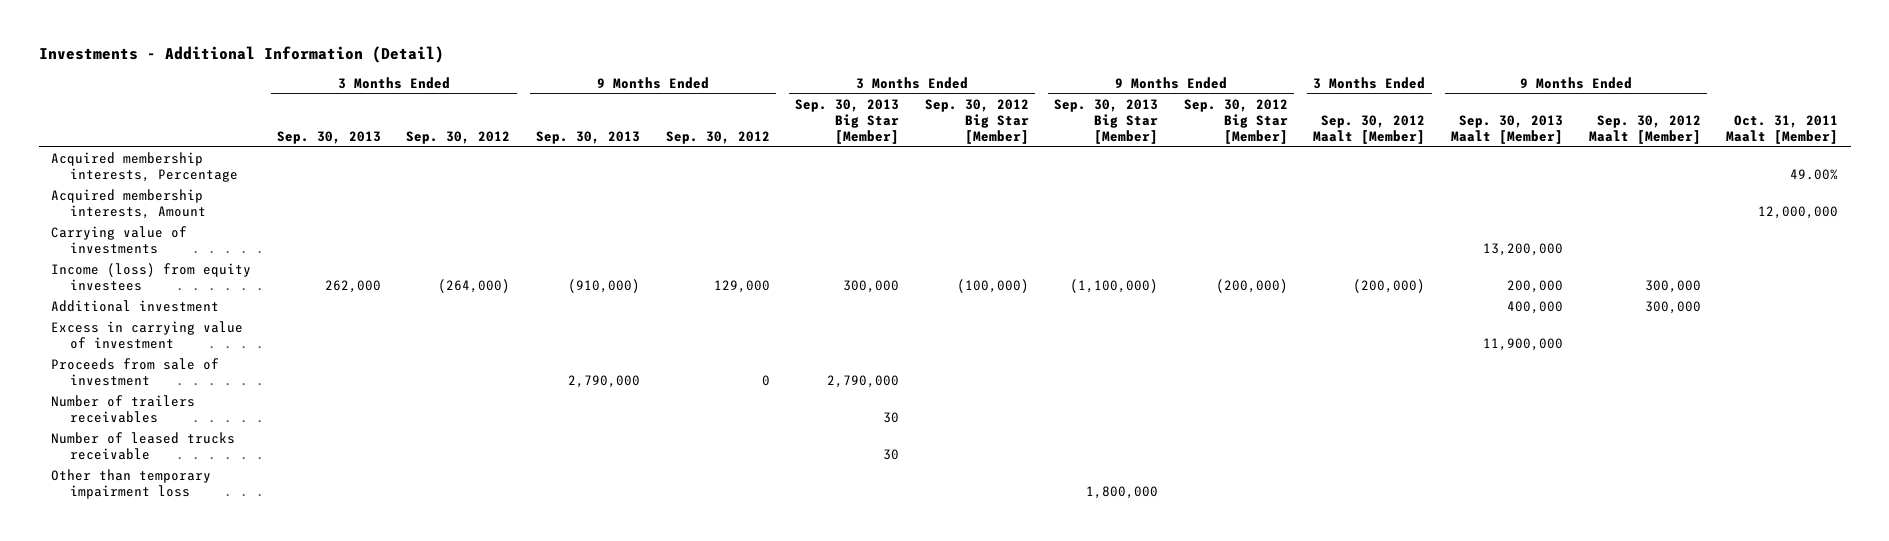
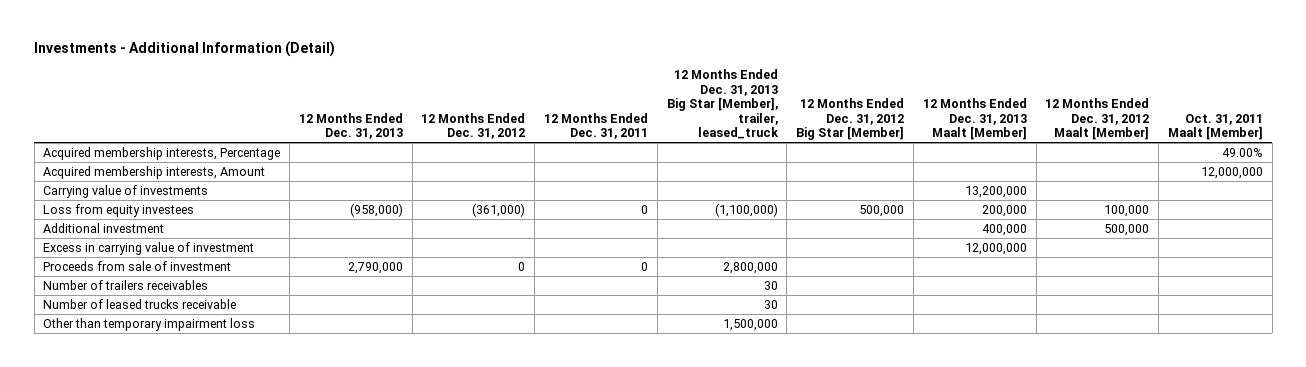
- | 3 Months Ended Sep. 30, 2013 | 3 Months Ended Sep. 30, 2012 | 9 Months Ended Sep. 30, 2013 | 9 Months Ended Sep. 30, 2012 | 3 Months Ended Sep. 30, 2013 Big Star [Member] | 3 Months Ended Sep. 30, 2012 Big Star [Member] | 9 Months Ended Sep. 30, 2013 Big Star [Member] | 9 Months Ended Sep. 30, 2012 Big Star [Member] | 3 Months Ended Sep. 30, 2012 Maalt [Member] | 9 Months Ended Sep. 30, 2013 Maalt [Member] | 9 Months Ended Sep. 30, 2012 Maalt [Member] | Oct. 31, 2011 Maalt [Member]
+ | 12 Months Ended Dec. 31, 2013 | 12 Months Ended Dec. 31, 2012 | 12 Months Ended Dec. 31, 2011 | 12 Months Ended Dec. 31, 2013 Big Star [Member], trailer, leased_truck | 12 Months Ended Dec. 31, 2012 Big Star [Member] | 12 Months Ended Dec. 31, 2013 Maalt [Member] | 12 Months Ended Dec. 31, 2012 Maalt [Member] | Oct. 31, 2011 Maalt [Member]
- Income (loss) from equity investees | 262,000 | (264,000) | (910,000) | 129,000 | 300,000 | (100,000) | (1,100,000) | (200,000) | (200,000) | 200,000 | 300,000 |
+ Loss from equity investees | (958,000) | (361,000) | 0 | (1,100,000) | 500,000 | 200,000 | 100,000 |

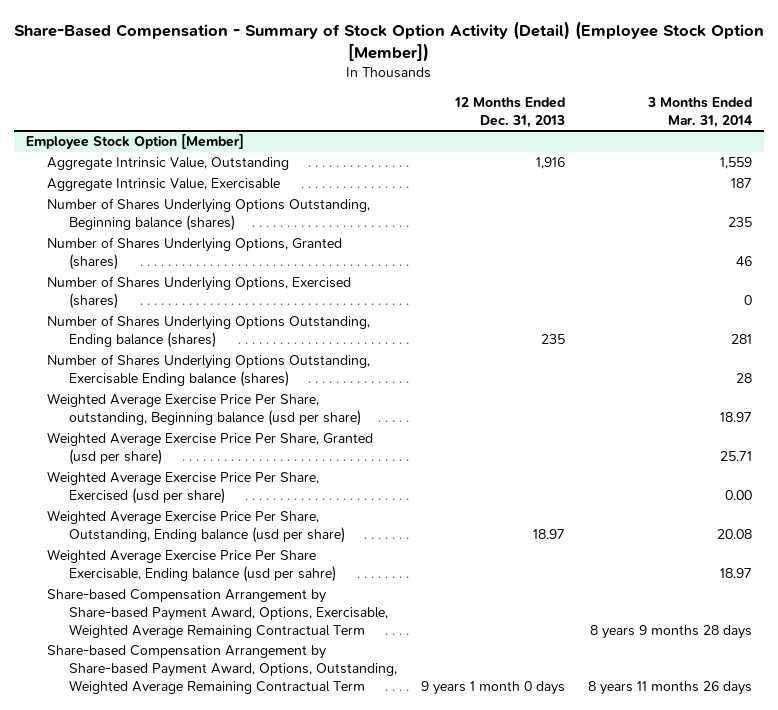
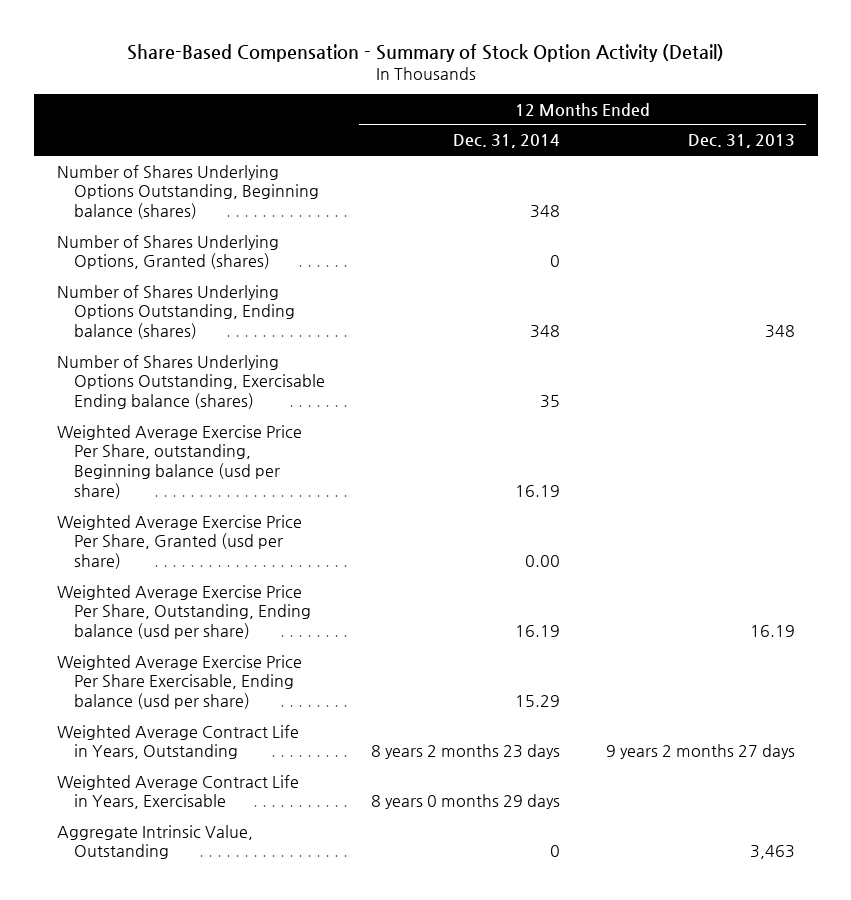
- Share-Based Compensation - Summary of Stock Option Activity (Detail) (Employee Stock Option [Member])
+ Share-Based Compensation - Summary of Stock Option Activity (Detail)
- | 12 Months Ended Dec. 31, 2013 | 3 Months Ended Mar. 31, 2014
+ | 12 Months Ended Dec. 31, 2014 | 12 Months Ended Dec. 31, 2013
- Employee Stock Option [Member]
- Aggregate Intrinsic Value, Outstanding | 1,916 | 1,559
- Aggregate Intrinsic Value, Exercisable | | 187
- Number of Shares Underlying Options Outstanding, Beginning balance (shares) | | 235
- Number of Shares Underlying Options, Granted (shares) | | 46
- Number of Shares Underlying Options, Exercised (shares) | | 0
- Number of Shares Underlying Options Outstanding, Ending balance (shares) | 235 | 281
- Number of Shares Underlying Options Outstanding, Exercisable Ending balance (shares) | | 28
- Weighted Average Exercise Price Per Share, outstanding, Beginning balance (usd per share) | | 18.97
- Weighted Average Exercise Price Per Share, Granted (usd per share) | | 25.71
- Weighted Average Exercise Price Per Share, Exercised (usd per share) | | 0.00
- Weighted Average Exercise Price Per Share, Outstanding, Ending balance (usd per share) | 18.97 | 20.08
- Weighted Average Exercise Price Per Share Exercisable, Ending balance (usd per sahre) | | 18.97
- Share-based Compensation Arrangement by Share-based Payment Award, Options, Exercisable, Weighted Average Remaining Contractual Term | | 8 years 9 months 28 days
- Share-based Compensation Arrangement by Share-based Payment Award, Options, Outstanding, Weighted Average Remaining Contractual Term | 9 years 1 month 0 days | 8 years 11 months 26 days
+ Number of Shares Underlying Options Outstanding, Beginning balance (shares) | 348 |
+ Number of Shares Underlying Options, Granted (shares) | 0 |
+ Number of Shares Underlying Options Outstanding, Ending balance (shares) | 348 | 348
+ Number of Shares Underlying Options Outstanding, Exercisable Ending balance (shares) | 35 |
+ Weighted Average Exercise Price Per Share, outstanding, Beginning balance (usd per share) | 16.19 |
+ Weighted Average Exercise Price Per Share, Granted (usd per share) | 0.00 |
+ Weighted Average Exercise Price Per Share, Outstanding, Ending balance (usd per share) | 16.19 | 16.19
+ Weighted Average Exercise Price Per Share Exercisable, Ending balance (usd per share) | 15.29 |
+ Weighted Average Contract Life in Years, Outstanding | 8 years 2 months 23 days | 9 years 2 months 27 days
+ Weighted Average Contract Life in Years, Exercisable | 8 years 0 months 29 days |
+ Aggregate Intrinsic Value, Outstanding | 0 | 3,463

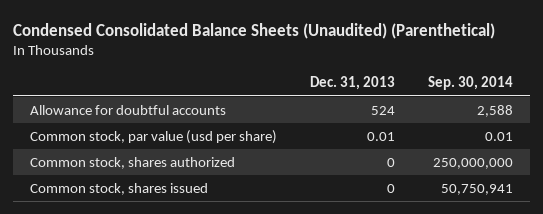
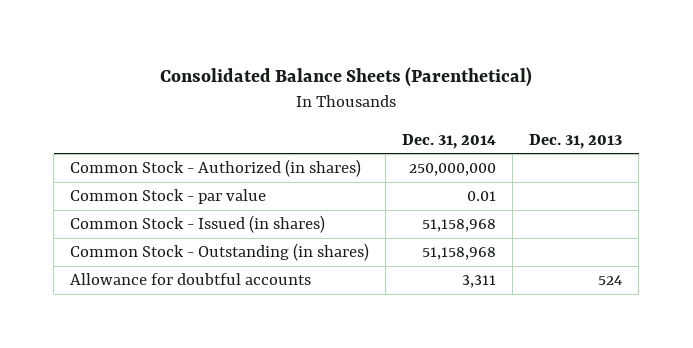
- Condensed Consolidated Balance Sheets (Unaudited) (Parenthetical)
+ Consolidated Balance Sheets (Parenthetical)
- | Dec. 31, 2013 | Sep. 30, 2014
+ | Dec. 31, 2014 | Dec. 31, 2013
+ Common Stock - Authorized (in shares) | 250,000,000 |
+ Common Stock - par value | 0.01 |
+ Common Stock - Issued (in shares) | 51,158,968 |
+ Common Stock - Outstanding (in shares) | 51,158,968 |
- Common stock, par value (usd per share) | 0.01 | 0.01
- Common stock, shares authorized | 0 | 250,000,000
- Common stock, shares issued | 0 | 50,750,941

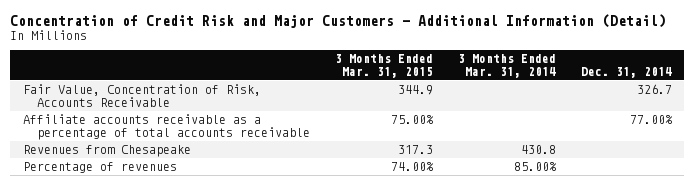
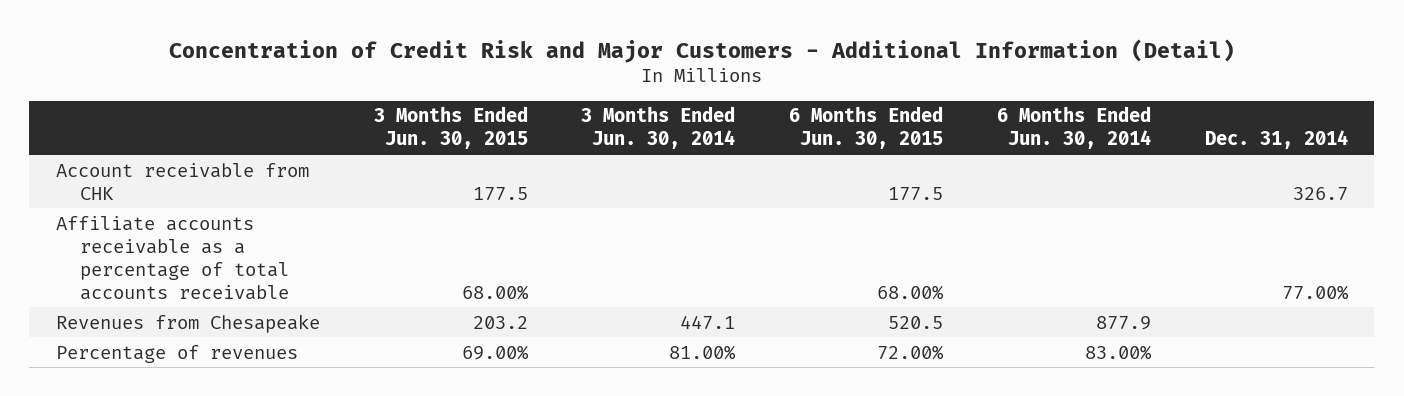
- | 3 Months Ended Mar. 31, 2015 | 3 Months Ended Mar. 31, 2014 | Dec. 31, 2014
+ | 3 Months Ended Jun. 30, 2015 | 3 Months Ended Jun. 30, 2014 | 6 Months Ended Jun. 30, 2015 | 6 Months Ended Jun. 30, 2014 | Dec. 31, 2014
- Fair Value, Concentration of Risk, Accounts Receivable | 344.9 | | 326.7
+ Account receivable from CHK | 177.5 | | 177.5 | | 326.7

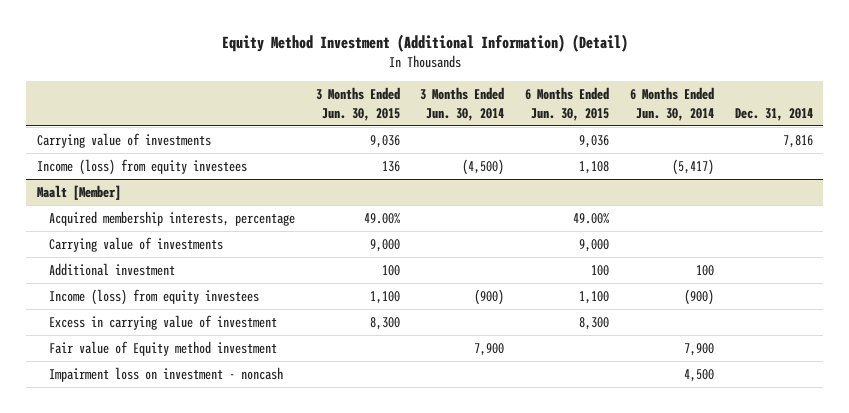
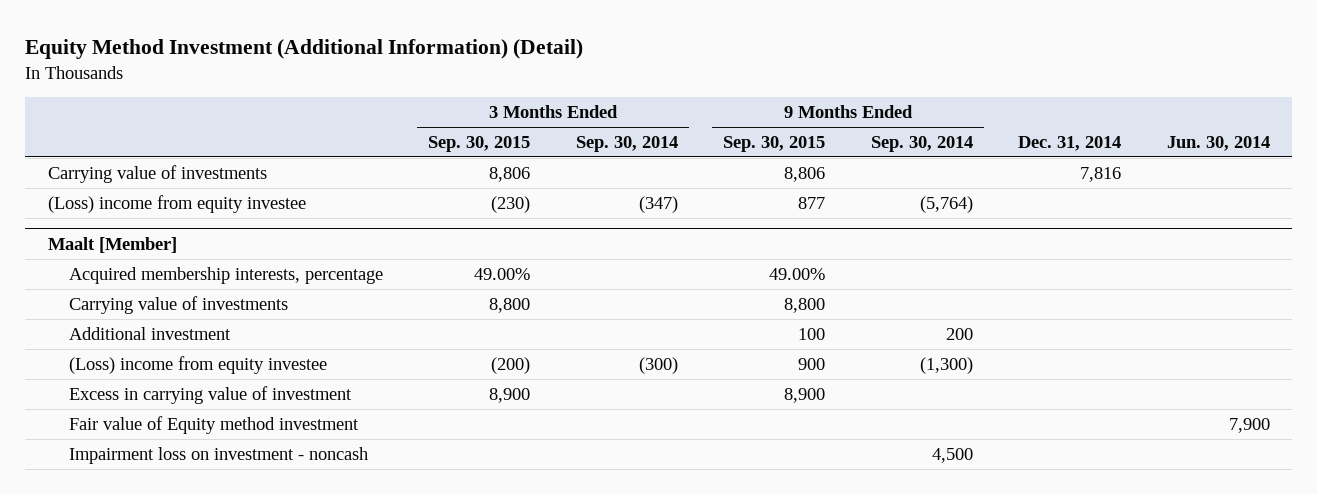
- | 3 Months Ended Jun. 30, 2015 | 3 Months Ended Jun. 30, 2014 | 6 Months Ended Jun. 30, 2015 | 6 Months Ended Jun. 30, 2014 | Dec. 31, 2014
+ | 3 Months Ended Sep. 30, 2015 | 3 Months Ended Sep. 30, 2014 | 9 Months Ended Sep. 30, 2015 | 9 Months Ended Sep. 30, 2014 | Dec. 31, 2014 | Jun. 30, 2014
- Income (loss) from equity investees | 136 | (4,500) | 1,108 | (5,417) |
+ (Loss) income from equity investee | (230) | (347) | 877 | (5,764) | |
@ Maalt [Member]
- Income (loss) from equity investees | 1,100 | (900) | 1,100 | (900) |
+ (Loss) income from equity investee | (200) | (300) | 900 | (1,300) | |

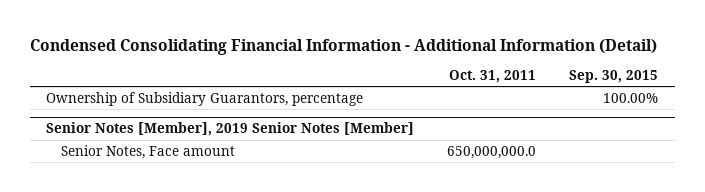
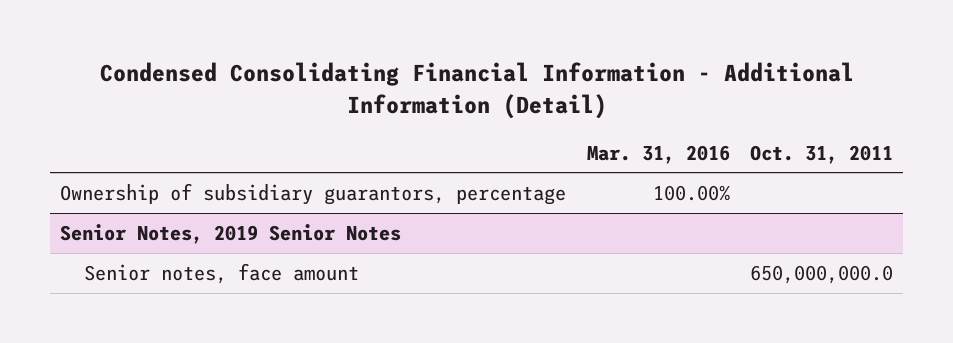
- | Oct. 31, 2011 | Sep. 30, 2015
+ | Mar. 31, 2016 | Oct. 31, 2011
- Ownership of Subsidiary Guarantors, percentage | | 100.00%
- Senior Notes [Member], 2019 Senior Notes [Member]
- Senior Notes, Face amount | 650,000,000.0 |
+ Ownership of subsidiary guarantors, percentage | 100.00% |
+ Senior Notes, 2019 Senior Notes
+ Senior notes, face amount | | 650,000,000.0

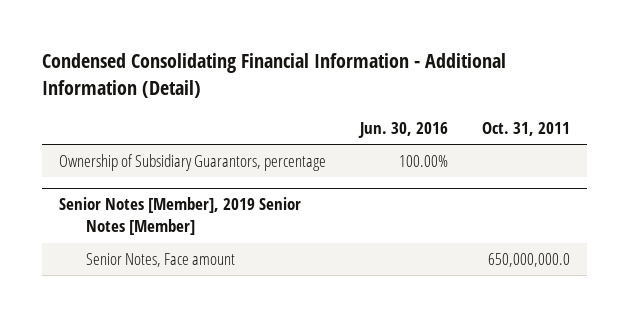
- | Mar. 31, 2016 | Oct. 31, 2011
+ | Jun. 30, 2016 | Oct. 31, 2011
- Ownership of subsidiary guarantors, percentage | 100.00% |
- Senior Notes, 2019 Senior Notes
- Senior notes, face amount | | 650,000,000.0
+ Ownership of Subsidiary Guarantors, percentage | 100.00% |
+ Senior Notes [Member], 2019 Senior Notes [Member]
+ Senior Notes, Face amount | | 650,000,000.0

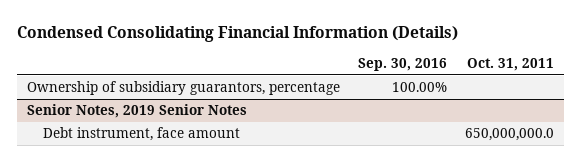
- Condensed Consolidating Financial Information - Additional Information (Detail)
+ Condensed Consolidating Financial Information (Details)
- | Jun. 30, 2016 | Oct. 31, 2011
+ | Sep. 30, 2016 | Oct. 31, 2011
- Ownership of Subsidiary Guarantors, percentage | 100.00% |
- Senior Notes [Member], 2019 Senior Notes [Member]
- Senior Notes, Face amount | | 650,000,000.0
+ Ownership of subsidiary guarantors, percentage | 100.00% |
+ Senior Notes, 2019 Senior Notes
+ Debt instrument, face amount | | 650,000,000.0

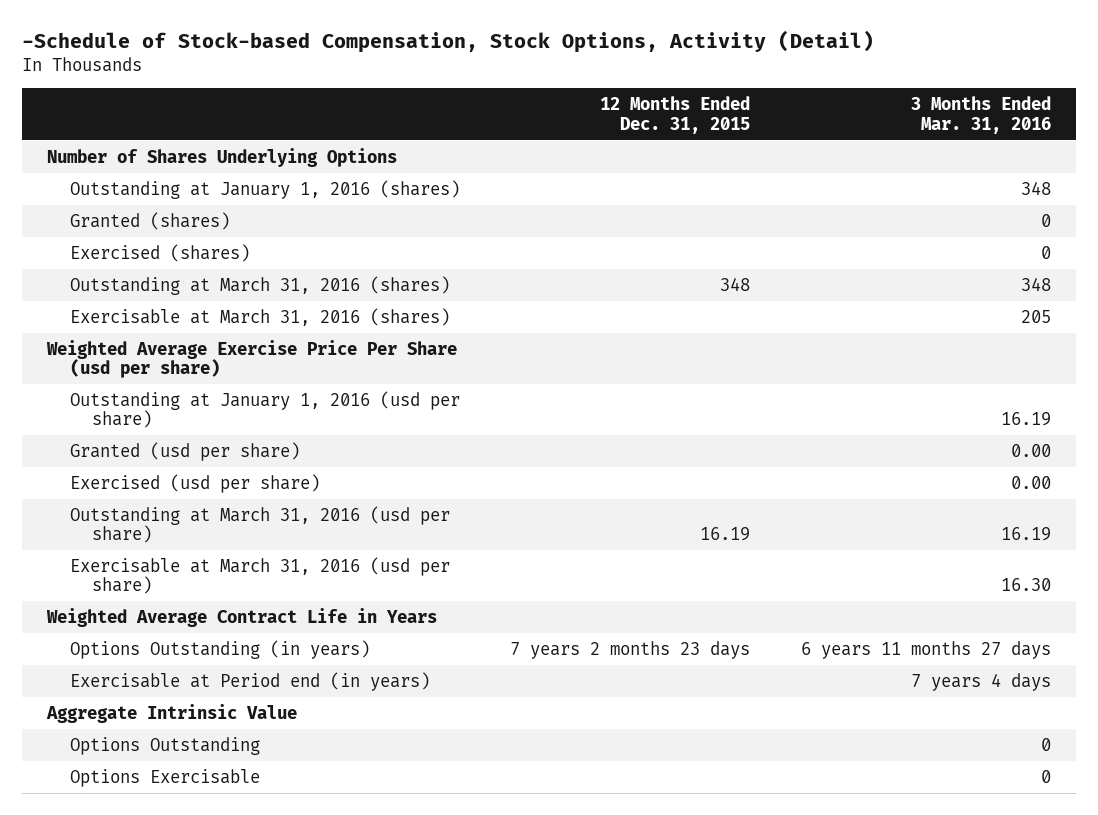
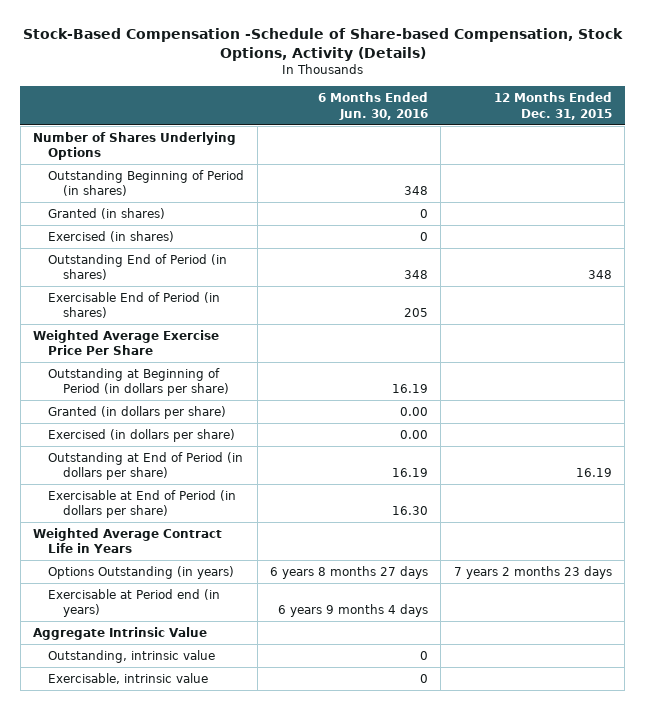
- -Schedule of Stock-based Compensation, Stock Options, Activity (Detail)
+ Stock-Based Compensation -Schedule of Share-based Compensation, Stock Options, Activity (Details)
- | 12 Months Ended Dec. 31, 2015 | 3 Months Ended Mar. 31, 2016
+ | 6 Months Ended Jun. 30, 2016 | 12 Months Ended Dec. 31, 2015
- Outstanding at January 1, 2016 (shares) | | 348
- Granted (shares) | | 0
- Exercised (shares) | | 0
- Outstanding at March 31, 2016 (shares) | 348 | 348
- Exercisable at March 31, 2016 (shares) | | 205
- Weighted Average Exercise Price Per Share (usd per share)
- Outstanding at January 1, 2016 (usd per share) | | 16.19
- Granted (usd per share) | | 0.00
- Exercised (usd per share) | | 0.00
- Outstanding at March 31, 2016 (usd per share) | 16.19 | 16.19
- Exercisable at March 31, 2016 (usd per share) | | 16.30
+ Outstanding Beginning of Period (in shares) | 348 |
+ Granted (in shares) | 0 |
+ Exercised (in shares) | 0 |
+ Outstanding End of Period (in shares) | 348 | 348
+ Exercisable End of Period (in shares) | 205 |
+ Weighted Average Exercise Price Per Share
+ Outstanding at Beginning of Period (in dollars per share) | 16.19 |
+ Granted (in dollars per share) | 0.00 |
+ Exercised (in dollars per share) | 0.00 |
+ Outstanding at End of Period (in dollars per share) | 16.19 | 16.19
+ Exercisable at End of Period (in dollars per share) | 16.30 |
- Options Outstanding | | 0
- Options Exercisable | | 0
+ Outstanding, intrinsic value | 0 |
+ Exercisable, intrinsic value | 0 |

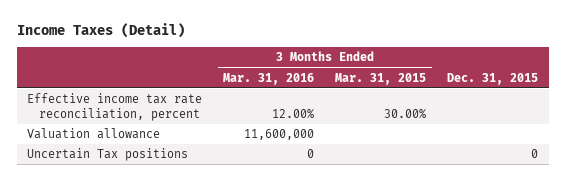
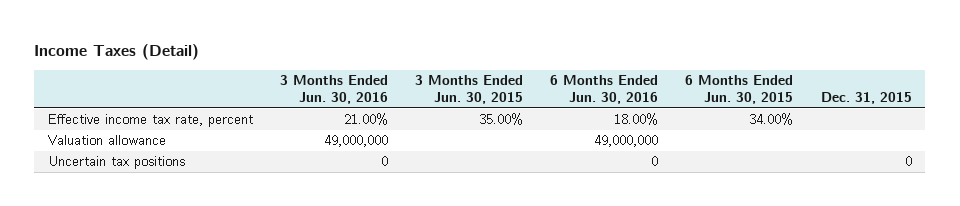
- | 3 Months Ended Mar. 31, 2016 | 3 Months Ended Mar. 31, 2015 | Dec. 31, 2015
+ | 3 Months Ended Jun. 30, 2016 | 3 Months Ended Jun. 30, 2015 | 6 Months Ended Jun. 30, 2016 | 6 Months Ended Jun. 30, 2015 | Dec. 31, 2015
- Effective income tax rate reconciliation, percent | 12.00% | 30.00% |
+ Effective income tax rate, percent | 21.00% | 35.00% | 18.00% | 34.00% |
- Uncertain Tax positions | 0 | | 0
+ Uncertain tax positions | 0 | | 0 | | 0

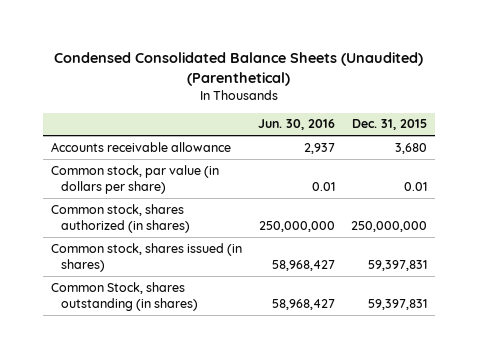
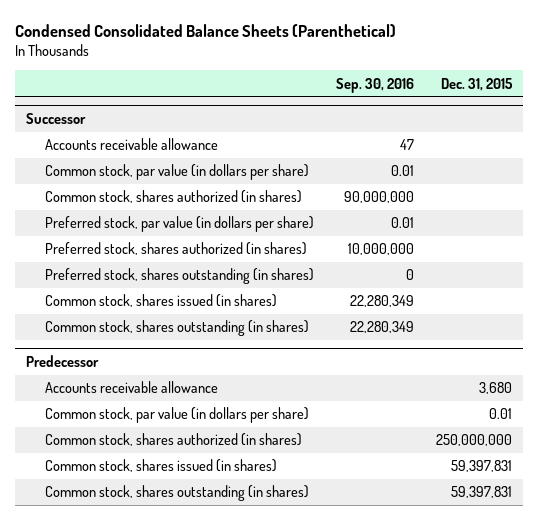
- Condensed Consolidated Balance Sheets (Unaudited) (Parenthetical)
+ Condensed Consolidated Balance Sheets (Parenthetical)
- | Jun. 30, 2016 | Dec. 31, 2015
+ | Sep. 30, 2016 | Dec. 31, 2015
+ Successor
+ Accounts receivable allowance | 47 |
+ Common stock, par value (in dollars per share) | 0.01 |
+ Common stock, shares authorized (in shares) | 90,000,000 |
+ Preferred stock, par value (in dollars per share) | 0.01 |
+ Preferred stock, shares authorized (in shares) | 10,000,000 |
+ Preferred stock, shares outstanding (in shares) | 0 |
+ Common stock, shares issued (in shares) | 22,280,349 |
+ Common stock, shares outstanding (in shares) | 22,280,349 |
+ Predecessor
- Common Stock, shares outstanding (in shares) | 58,968,427 | 59,397,831
+ Common stock, shares outstanding (in shares) | | 59,397,831

